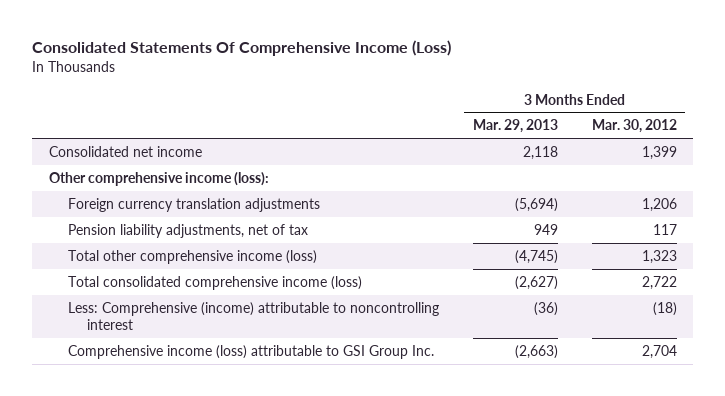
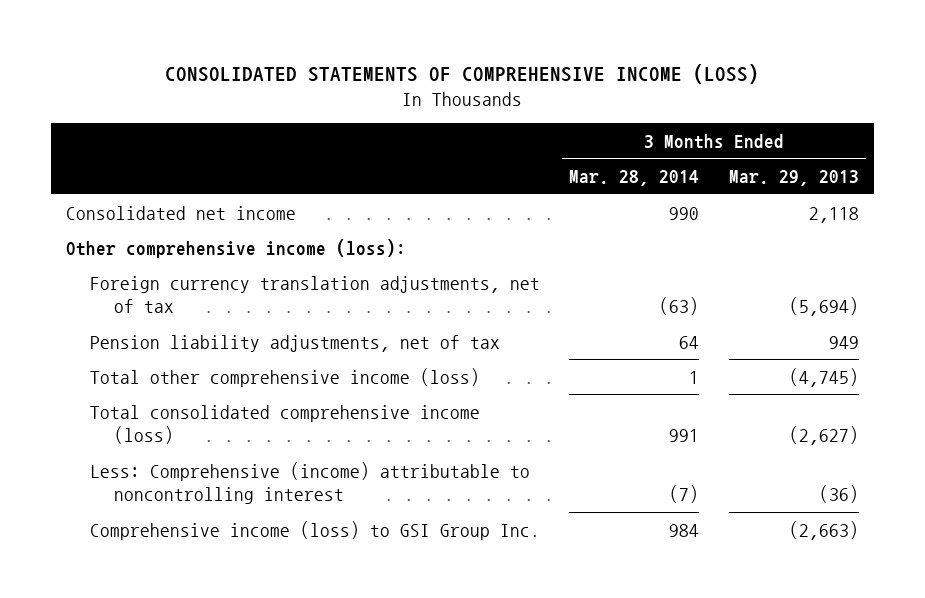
- Consolidated Statements Of Comprehensive Income (Loss)
+ CONSOLIDATED STATEMENTS OF COMPREHENSIVE INCOME (LOSS)
- | 3 Months Ended Mar. 29, 2013 | 3 Months Ended Mar. 30, 2012
+ | 3 Months Ended Mar. 28, 2014 | 3 Months Ended Mar. 29, 2013
- Foreign currency translation adjustments | (5,694) | 1,206
+ Foreign currency translation adjustments, net of tax | (63) | (5,694)
- Comprehensive income (loss) attributable to GSI Group Inc. | (2,663) | 2,704
+ Comprehensive income (loss) to GSI Group Inc. | 984 | (2,663)

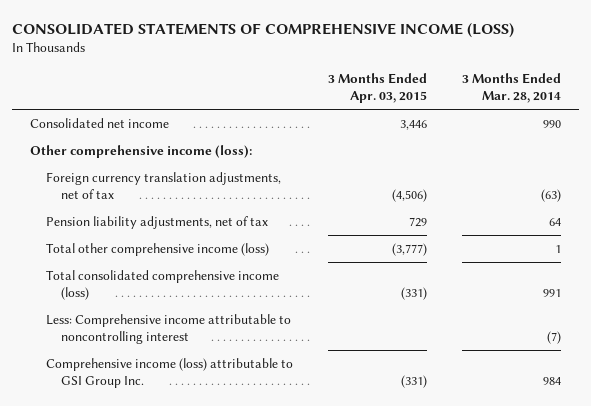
- | 3 Months Ended Mar. 28, 2014 | 3 Months Ended Mar. 29, 2013
+ | 3 Months Ended Apr. 03, 2015 | 3 Months Ended Mar. 28, 2014
- Less: Comprehensive (income) attributable to noncontrolling interest | (7) | (36)
- Comprehensive income (loss) to GSI Group Inc. | 984 | (2,663)
+ Less: Comprehensive income attributable to noncontrolling interest | | (7)
+ Comprehensive income (loss) attributable to GSI Group Inc. | (331) | 984

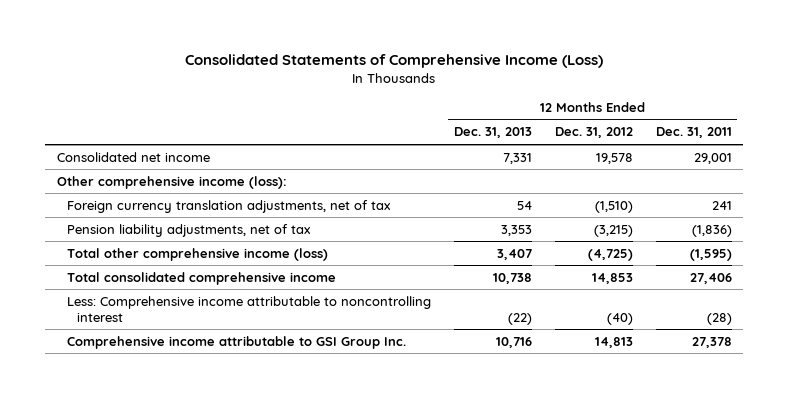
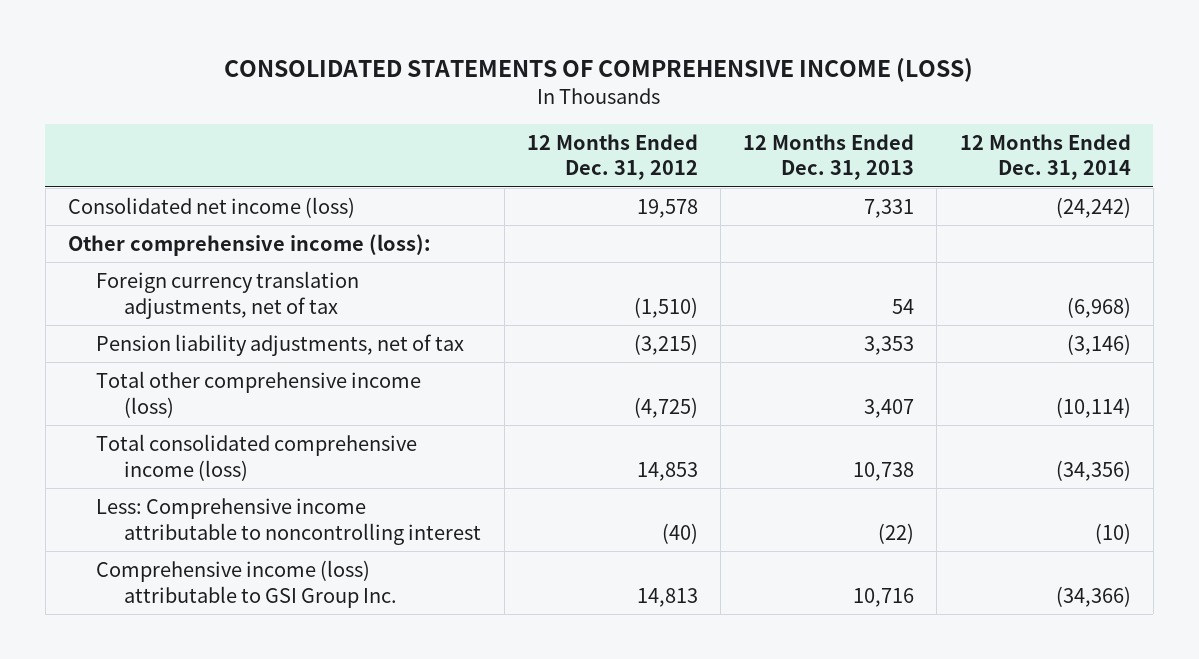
- Consolidated Statements of Comprehensive Income (Loss)
+ CONSOLIDATED STATEMENTS OF COMPREHENSIVE INCOME (LOSS)
- | 12 Months Ended Dec. 31, 2013 | 12 Months Ended Dec. 31, 2012 | 12 Months Ended Dec. 31, 2011
+ | 12 Months Ended Dec. 31, 2012 | 12 Months Ended Dec. 31, 2013 | 12 Months Ended Dec. 31, 2014
- Consolidated net income | 7,331 | 19,578 | 29,001
+ Consolidated net income (loss) | 19,578 | 7,331 | (24,242)
- Total consolidated comprehensive income | 10,738 | 14,853 | 27,406
+ Total consolidated comprehensive income (loss) | 14,853 | 10,738 | (34,356)
- Comprehensive income attributable to GSI Group Inc. | 10,716 | 14,813 | 27,378
+ Comprehensive income (loss) attributable to GSI Group Inc. | 14,813 | 10,716 | (34,366)

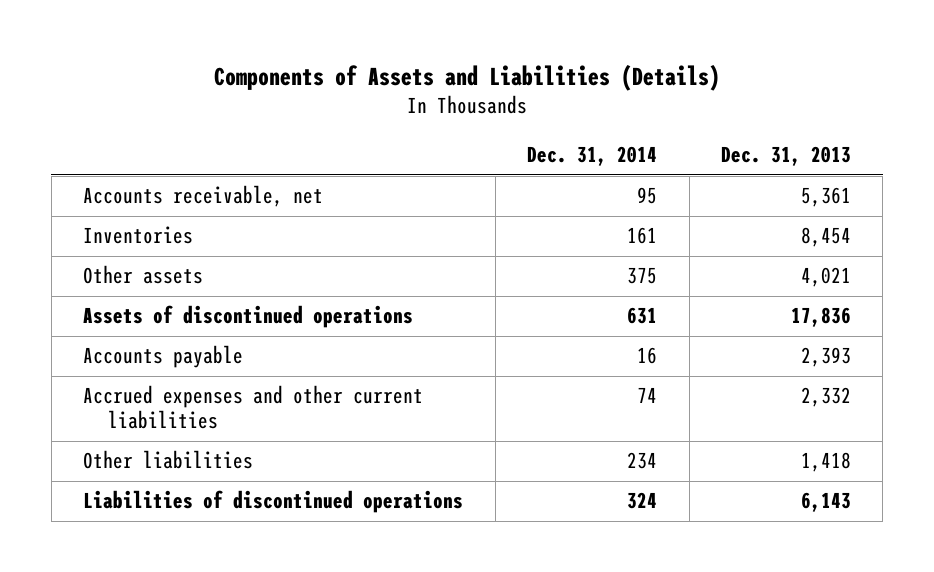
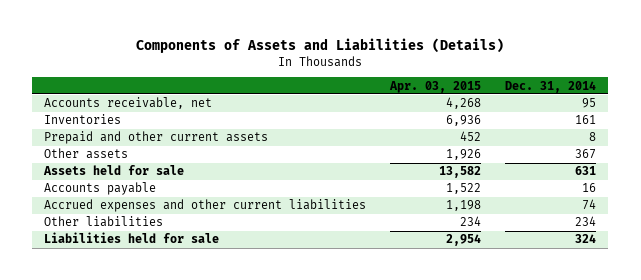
- | Dec. 31, 2014 | Dec. 31, 2013
+ | Apr. 03, 2015 | Dec. 31, 2014
- Other assets | 375 | 4,021
- Assets of discontinued operations | 631 | 17,836
+ Prepaid and other current assets | 452 | 8
+ Other assets | 1,926 | 367
+ Assets held for sale | 13,582 | 631
- Liabilities of discontinued operations | 324 | 6,143
+ Liabilities held for sale | 2,954 | 324

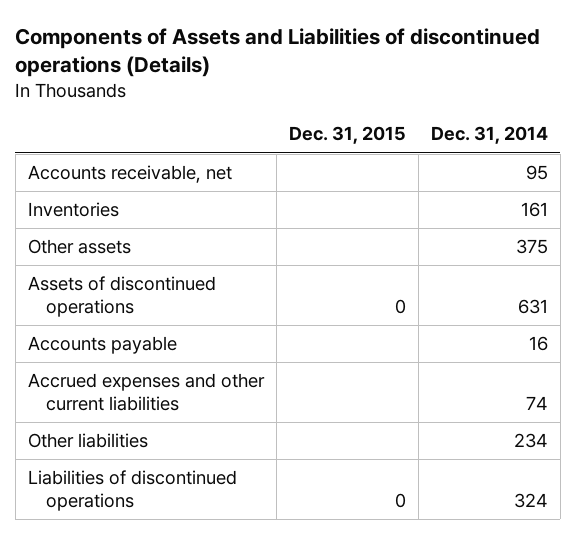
- Components of Assets and Liabilities (Details)
+ Components of Assets and Liabilities of discontinued operations (Details)
- | Apr. 03, 2015 | Dec. 31, 2014
+ | Dec. 31, 2015 | Dec. 31, 2014
- Prepaid and other current assets | 452 | 8
- Other assets | 1,926 | 367
- Assets held for sale | 13,582 | 631
+ Other assets | | 375
+ Assets of discontinued operations | 0 | 631
- Liabilities held for sale | 2,954 | 324
+ Liabilities of discontinued operations | 0 | 324

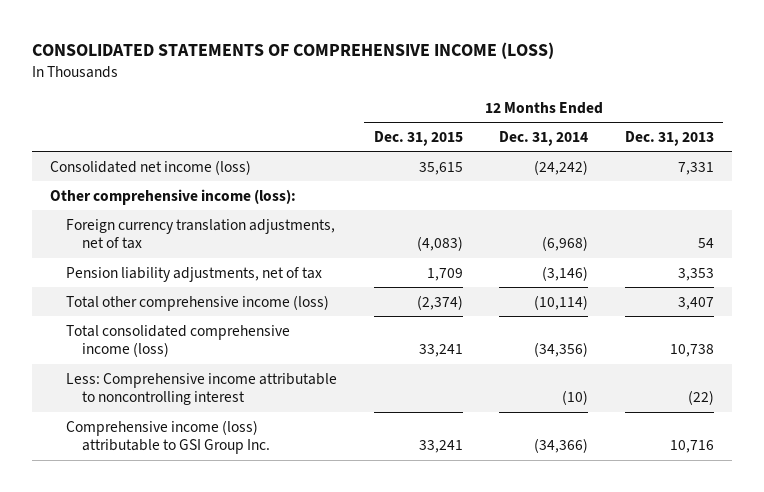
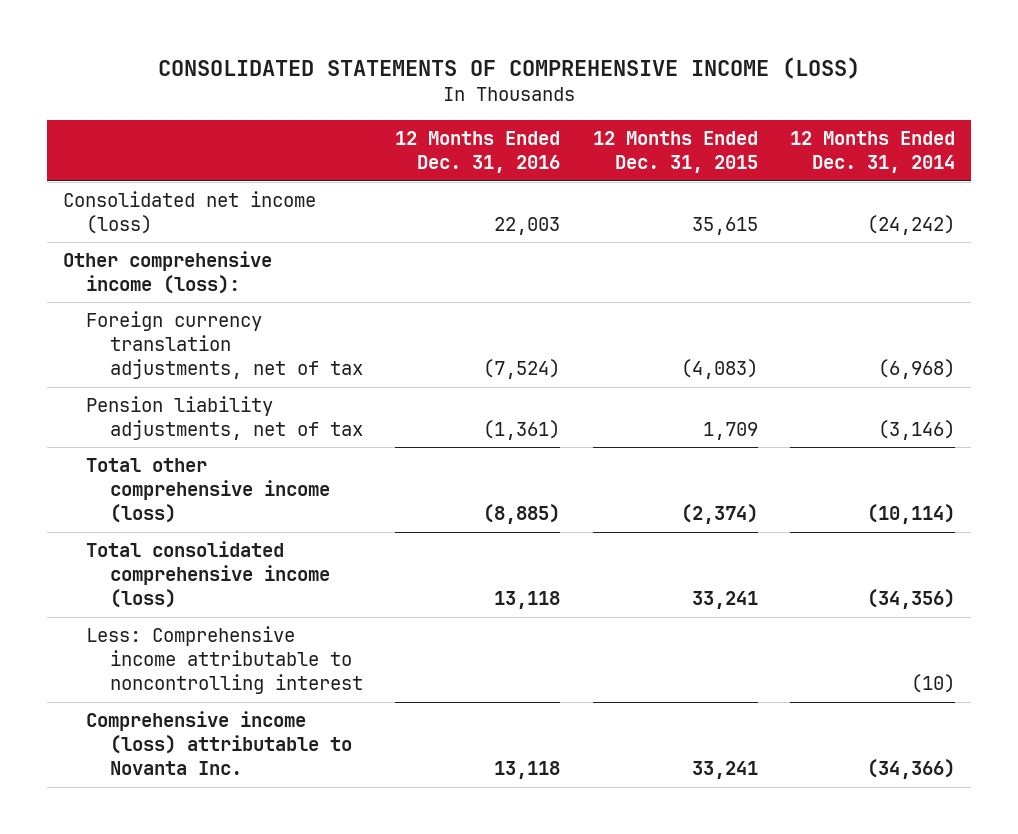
- | 12 Months Ended Dec. 31, 2015 | 12 Months Ended Dec. 31, 2014 | 12 Months Ended Dec. 31, 2013
+ | 12 Months Ended Dec. 31, 2016 | 12 Months Ended Dec. 31, 2015 | 12 Months Ended Dec. 31, 2014
- Comprehensive income (loss) attributable to GSI Group Inc. | 33,241 | (34,366) | 10,716
+ Comprehensive income (loss) attributable to Novanta Inc. | 13,118 | 33,241 | (34,366)

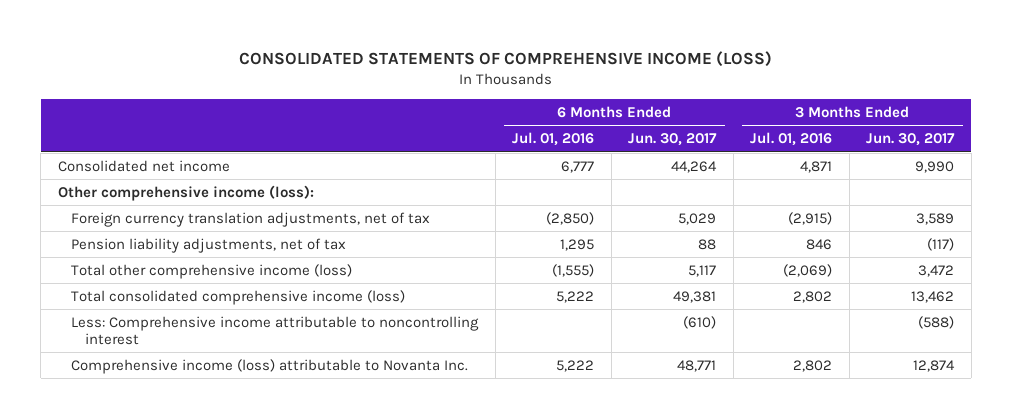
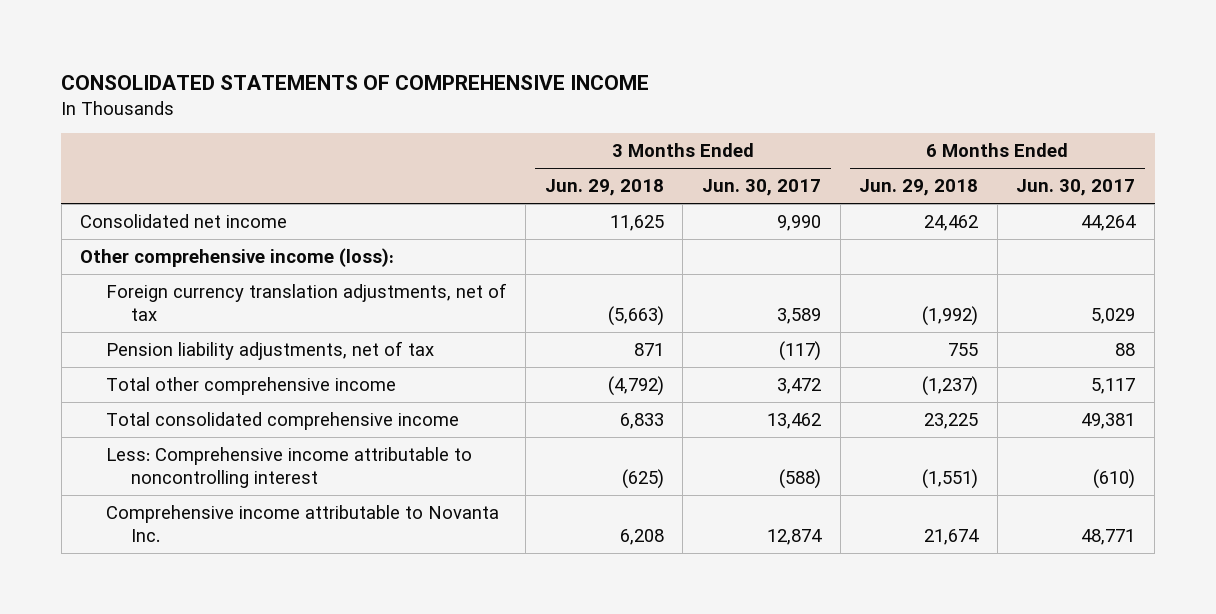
- CONSOLIDATED STATEMENTS OF COMPREHENSIVE INCOME (LOSS)
+ CONSOLIDATED STATEMENTS OF COMPREHENSIVE INCOME
- | 6 Months Ended Jul. 01, 2016 | 6 Months Ended Jun. 30, 2017 | 3 Months Ended Jul. 01, 2016 | 3 Months Ended Jun. 30, 2017
+ | 3 Months Ended Jun. 29, 2018 | 3 Months Ended Jun. 30, 2017 | 6 Months Ended Jun. 29, 2018 | 6 Months Ended Jun. 30, 2017
- Total other comprehensive income (loss) | (1,555) | 5,117 | (2,069) | 3,472
- Total consolidated comprehensive income (loss) | 5,222 | 49,381 | 2,802 | 13,462
+ Total other comprehensive income | (4,792) | 3,472 | (1,237) | 5,117
+ Total consolidated comprehensive income | 6,833 | 13,462 | 23,225 | 49,381
- Comprehensive income (loss) attributable to Novanta Inc. | 5,222 | 48,771 | 2,802 | 12,874
+ Comprehensive income attributable to Novanta Inc. | 6,208 | 12,874 | 21,674 | 48,771

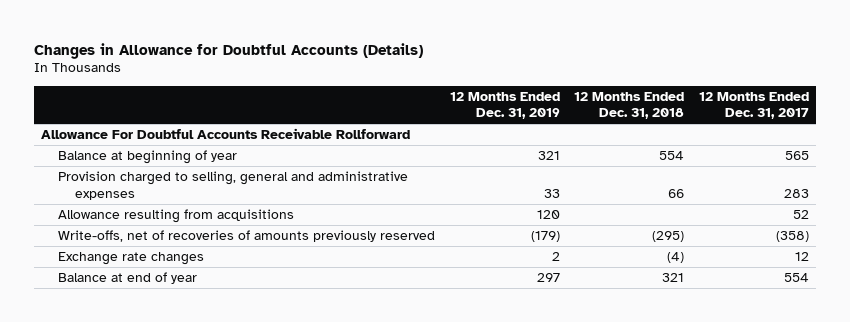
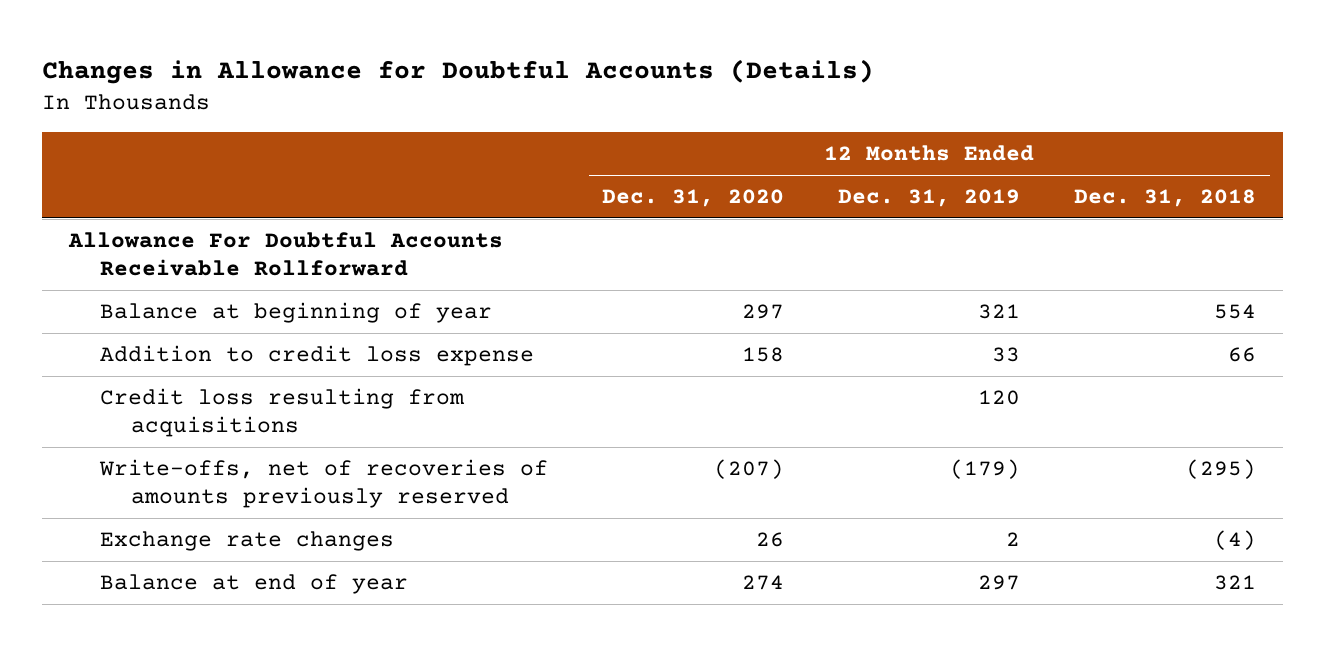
- | 12 Months Ended Dec. 31, 2019 | 12 Months Ended Dec. 31, 2018 | 12 Months Ended Dec. 31, 2017
+ | 12 Months Ended Dec. 31, 2020 | 12 Months Ended Dec. 31, 2019 | 12 Months Ended Dec. 31, 2018
- Provision charged to selling, general and administrative expenses | 33 | 66 | 283
- Allowance resulting from acquisitions | 120 | | 52
+ Addition to credit loss expense | 158 | 33 | 66
+ Credit loss resulting from acquisitions | | 120 |

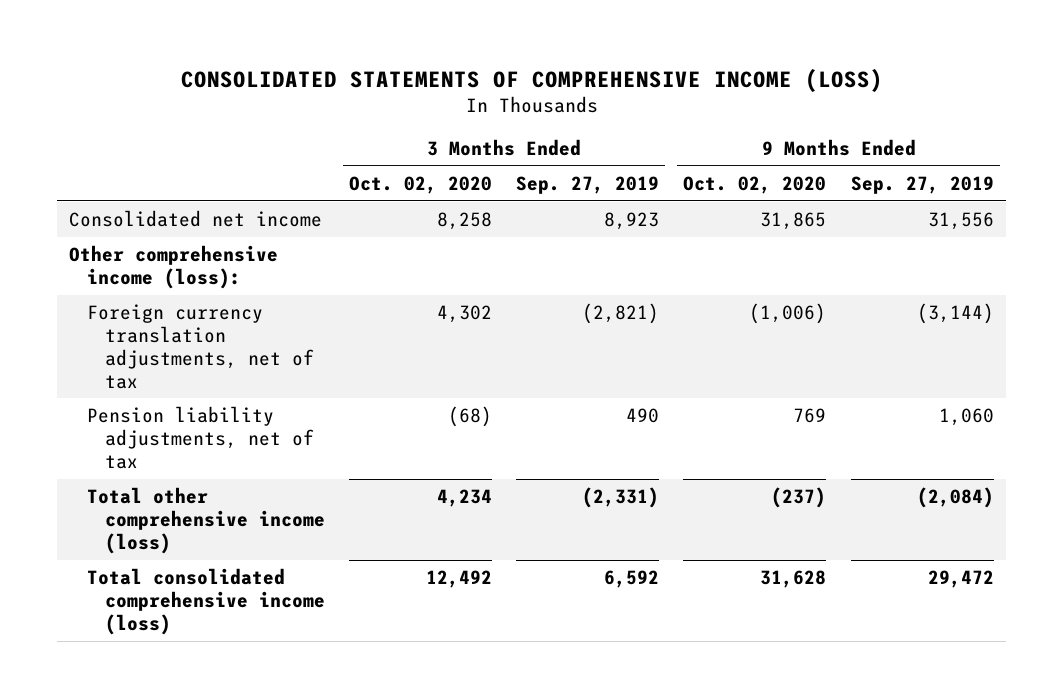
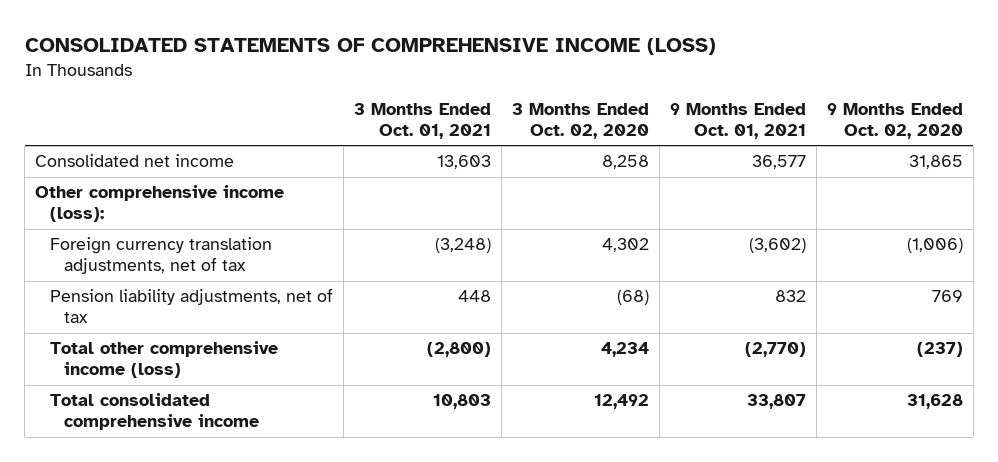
- | 3 Months Ended Oct. 02, 2020 | 3 Months Ended Sep. 27, 2019 | 9 Months Ended Oct. 02, 2020 | 9 Months Ended Sep. 27, 2019
+ | 3 Months Ended Oct. 01, 2021 | 3 Months Ended Oct. 02, 2020 | 9 Months Ended Oct. 01, 2021 | 9 Months Ended Oct. 02, 2020
- Total consolidated comprehensive income (loss) | 12,492 | 6,592 | 31,628 | 29,472
+ Total consolidated comprehensive income | 10,803 | 12,492 | 33,807 | 31,628

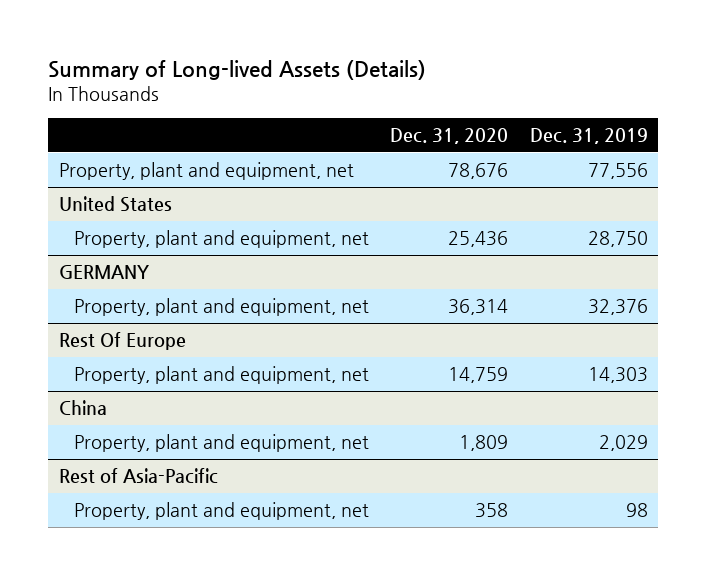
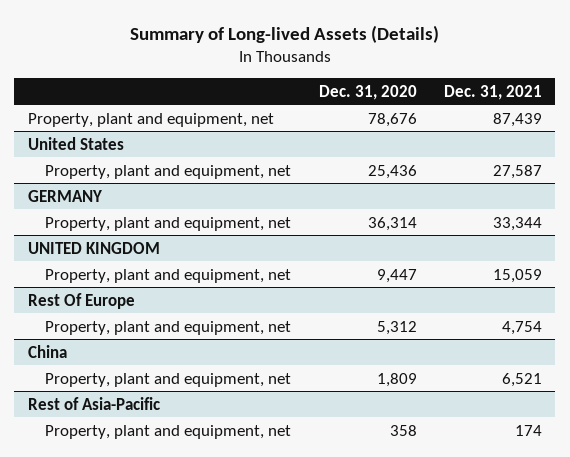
- | Dec. 31, 2020 | Dec. 31, 2019
+ | Dec. 31, 2020 | Dec. 31, 2021
+ UNITED KINGDOM
+ Property, plant and equipment, net | 9,447 | 15,059
@ Rest Of Europe
- Property, plant and equipment, net | 14,759 | 14,303
+ Property, plant and equipment, net | 5,312 | 4,754

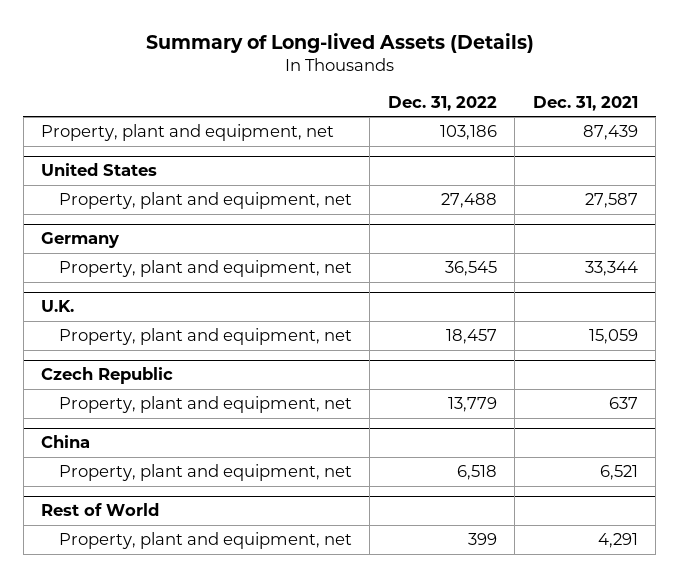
- | Dec. 31, 2020 | Dec. 31, 2021
+ | Dec. 31, 2022 | Dec. 31, 2021
- GERMANY
+ Germany
- UNITED KINGDOM
+ U.K.
- Rest Of Europe
- Property, plant and equipment, net | 5,312 | 4,754
+ Czech Republic
+ Property, plant and equipment, net | 13,779 | 637
- Rest of Asia-Pacific
- Property, plant and equipment, net | 358 | 174
+ Rest of World
+ Property, plant and equipment, net | 399 | 4,291

